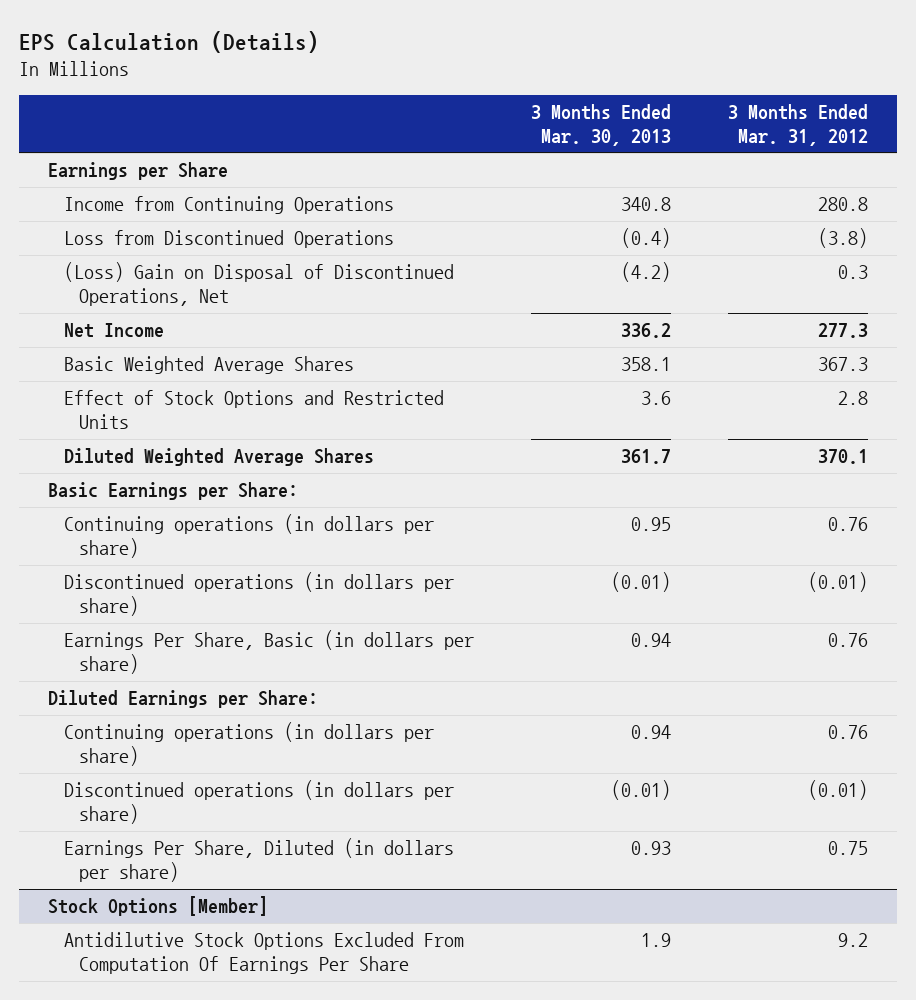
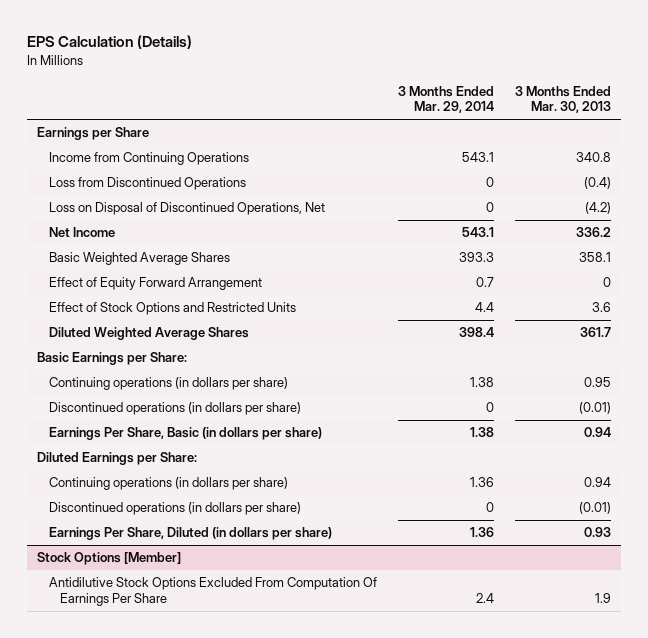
- | 3 Months Ended Mar. 30, 2013 | 3 Months Ended Mar. 31, 2012
+ | 3 Months Ended Mar. 29, 2014 | 3 Months Ended Mar. 30, 2013
- (Loss) Gain on Disposal of Discontinued Operations, Net | (4.2) | 0.3
+ Loss on Disposal of Discontinued Operations, Net | 0 | (4.2)
+ Effect of Equity Forward Arrangement | 0.7 | 0

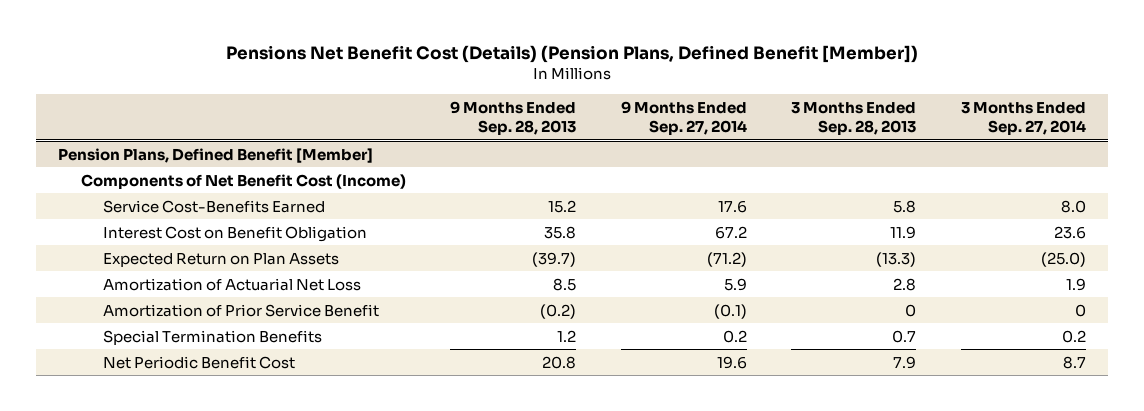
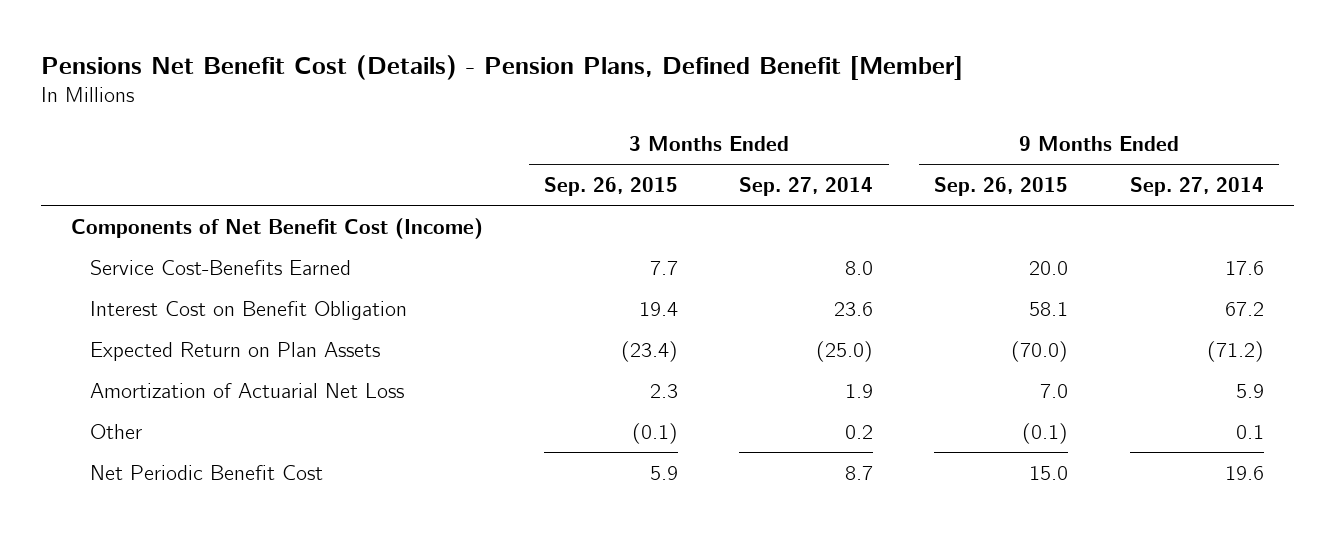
- Pensions Net Benefit Cost (Details) (Pension Plans, Defined Benefit [Member])
+ Pensions Net Benefit Cost (Details) - Pension Plans, Defined Benefit [Member]
- | 9 Months Ended Sep. 28, 2013 | 9 Months Ended Sep. 27, 2014 | 3 Months Ended Sep. 28, 2013 | 3 Months Ended Sep. 27, 2014
+ | 3 Months Ended Sep. 26, 2015 | 3 Months Ended Sep. 27, 2014 | 9 Months Ended Sep. 26, 2015 | 9 Months Ended Sep. 27, 2014
- Pension Plans, Defined Benefit [Member]
- Amortization of Prior Service Benefit | (0.2) | (0.1) | 0 | 0
- Special Termination Benefits | 1.2 | 0.2 | 0.7 | 0.2
+ Other | (0.1) | 0.2 | (0.1) | 0.1

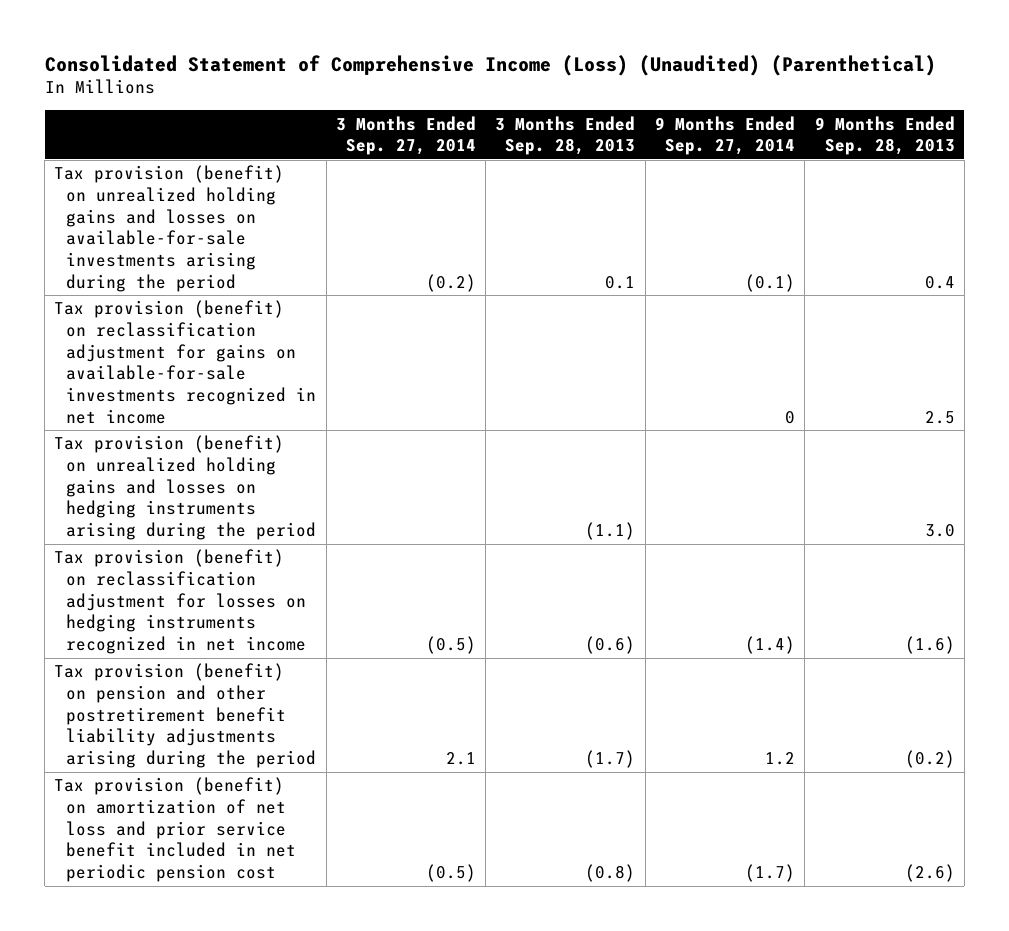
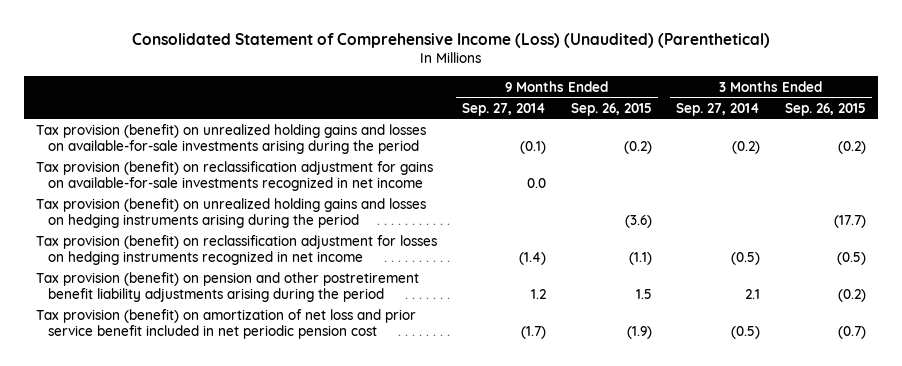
- | 3 Months Ended Sep. 27, 2014 | 3 Months Ended Sep. 28, 2013 | 9 Months Ended Sep. 27, 2014 | 9 Months Ended Sep. 28, 2013
+ | 9 Months Ended Sep. 27, 2014 | 9 Months Ended Sep. 26, 2015 | 3 Months Ended Sep. 27, 2014 | 3 Months Ended Sep. 26, 2015
- Tax provision (benefit) on reclassification adjustment for gains on available-for-sale investments recognized in net income | | | 0 | 2.5
+ Tax provision (benefit) on reclassification adjustment for gains on available-for-sale investments recognized in net income | 0.0 | | |

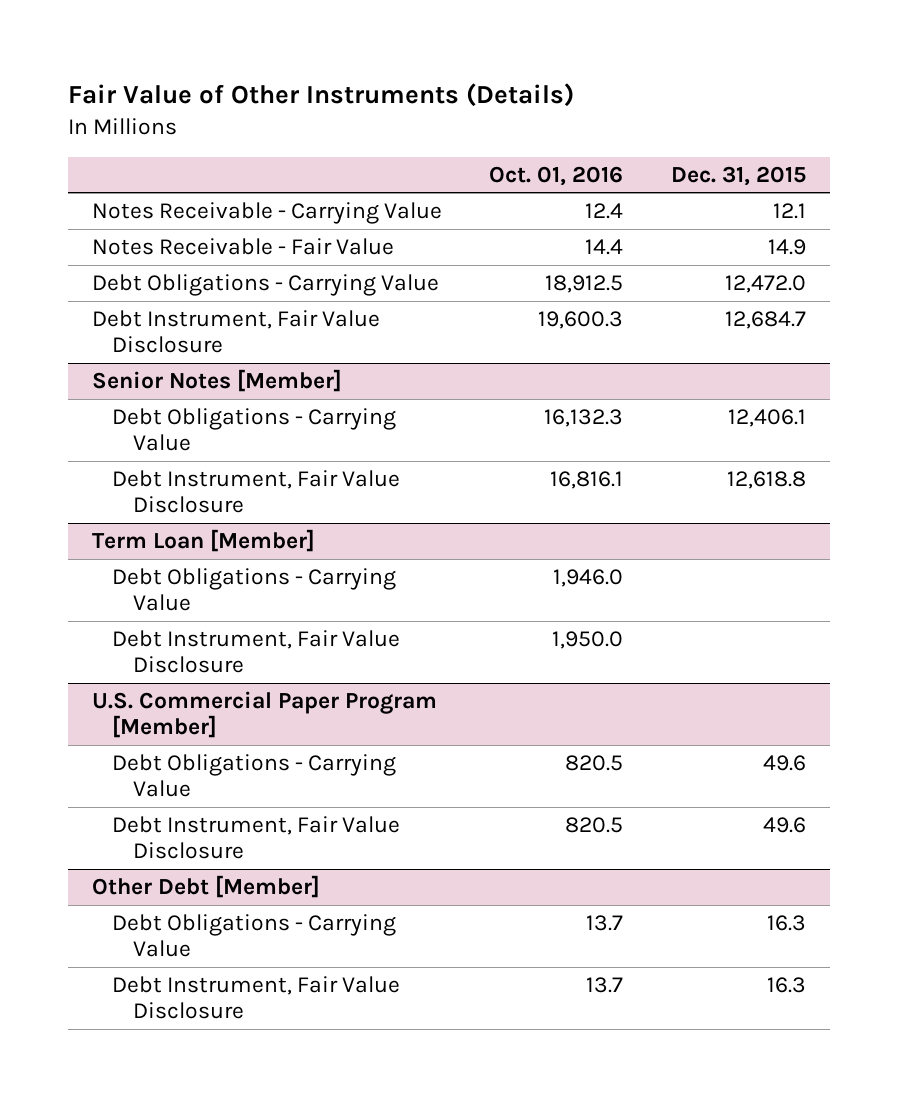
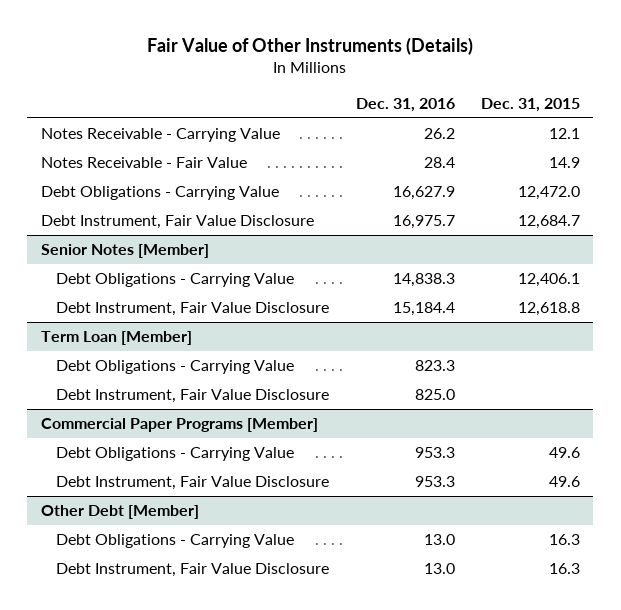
- | Oct. 01, 2016 | Dec. 31, 2015
+ | Dec. 31, 2016 | Dec. 31, 2015
- U.S. Commercial Paper Program [Member]
+ Commercial Paper Programs [Member]

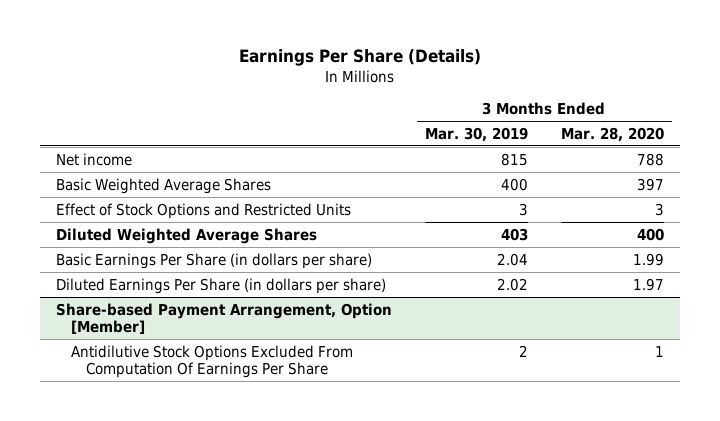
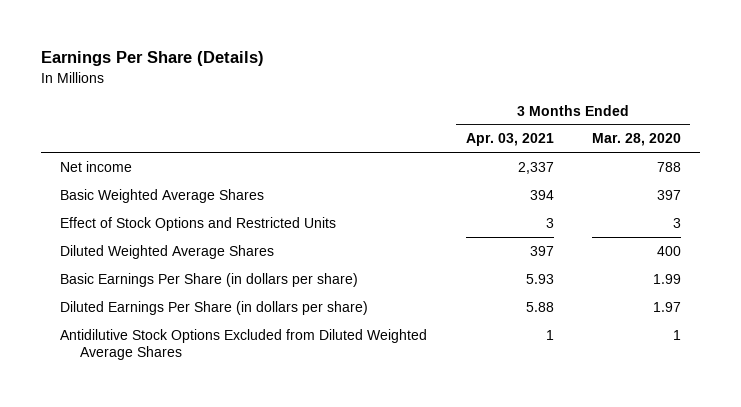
- | 3 Months Ended Mar. 30, 2019 | 3 Months Ended Mar. 28, 2020
+ | 3 Months Ended Apr. 03, 2021 | 3 Months Ended Mar. 28, 2020
- Share-based Payment Arrangement, Option [Member]
- Antidilutive Stock Options Excluded From Computation Of Earnings Per Share | 2 | 1
+ Antidilutive Stock Options Excluded from Diluted Weighted Average Shares | 1 | 1

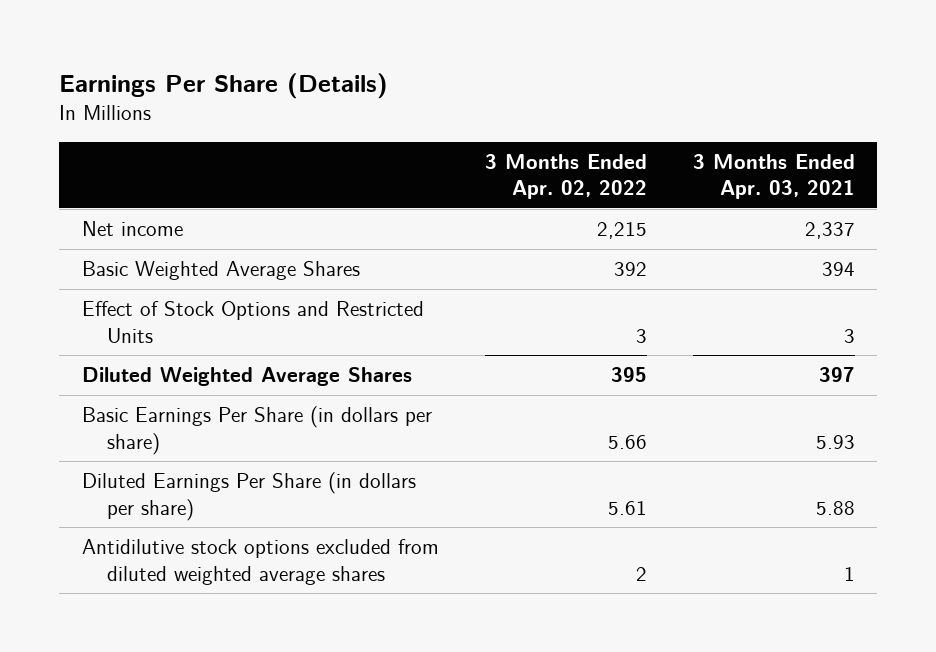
- | 3 Months Ended Apr. 03, 2021 | 3 Months Ended Mar. 28, 2020
+ | 3 Months Ended Apr. 02, 2022 | 3 Months Ended Apr. 03, 2021
- Antidilutive Stock Options Excluded from Diluted Weighted Average Shares | 1 | 1
+ Antidilutive stock options excluded from diluted weighted average shares | 2 | 1

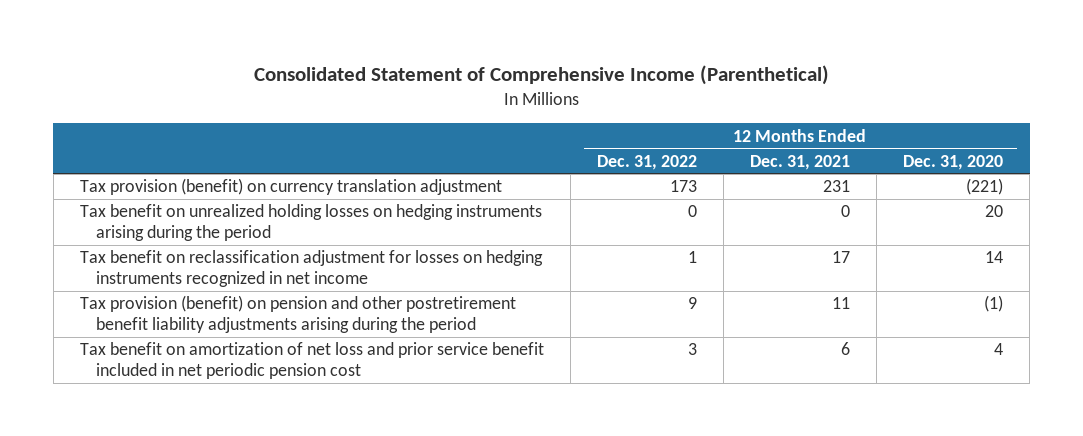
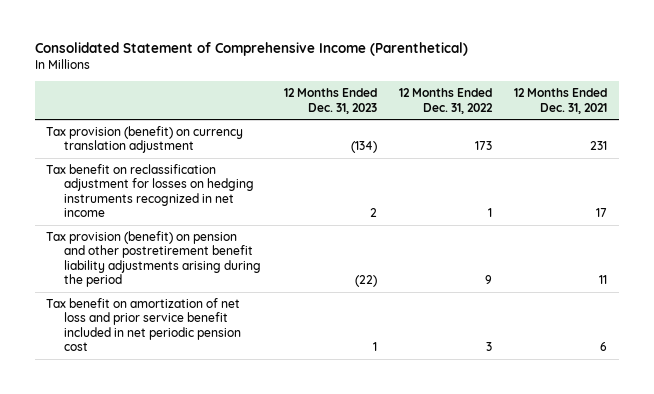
- | 12 Months Ended Dec. 31, 2022 | 12 Months Ended Dec. 31, 2021 | 12 Months Ended Dec. 31, 2020
+ | 12 Months Ended Dec. 31, 2023 | 12 Months Ended Dec. 31, 2022 | 12 Months Ended Dec. 31, 2021
- Tax benefit on unrealized holding losses on hedging instruments arising during the period | 0 | 0 | 20

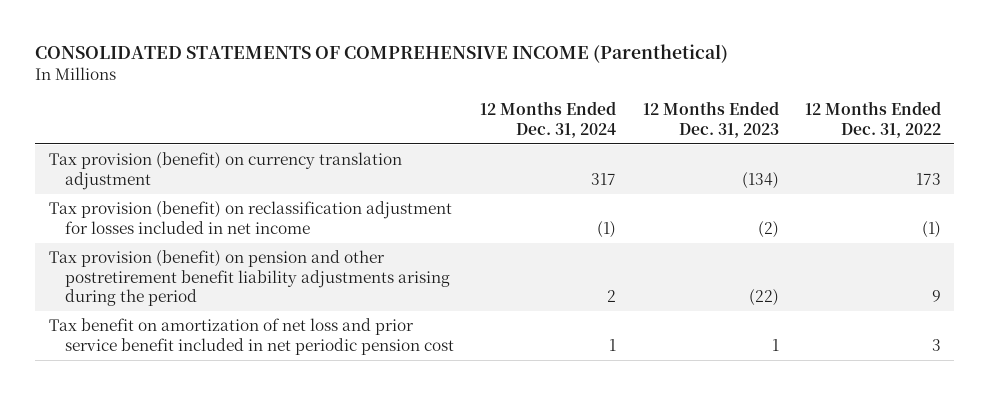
- Consolidated Statement of Comprehensive Income (Parenthetical)
+ CONSOLIDATED STATEMENTS OF COMPREHENSIVE INCOME (Parenthetical)
- | 12 Months Ended Dec. 31, 2023 | 12 Months Ended Dec. 31, 2022 | 12 Months Ended Dec. 31, 2021
+ | 12 Months Ended Dec. 31, 2024 | 12 Months Ended Dec. 31, 2023 | 12 Months Ended Dec. 31, 2022
- Tax benefit on reclassification adjustment for losses on hedging instruments recognized in net income | 2 | 1 | 17
+ Tax provision (benefit) on reclassification adjustment for losses included in net income | (1) | (2) | (1)

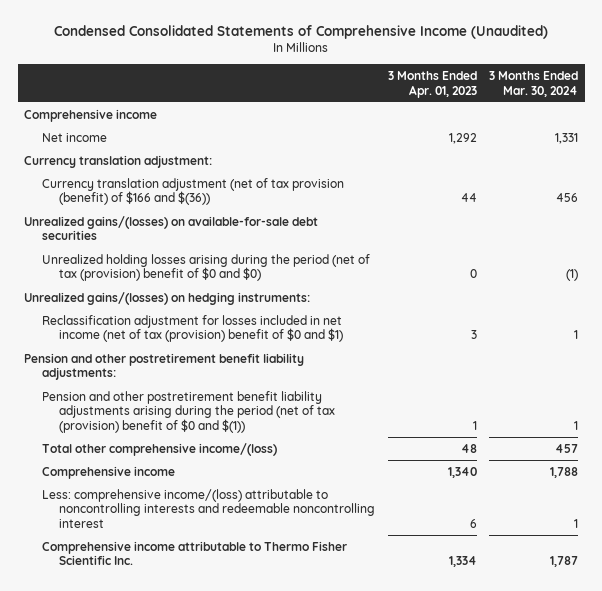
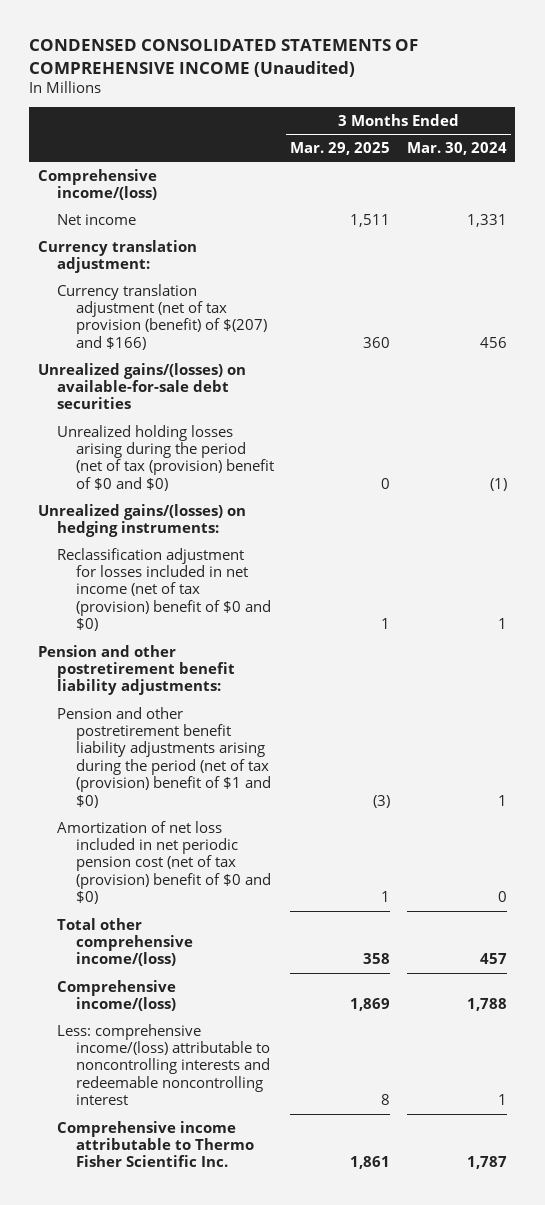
- Condensed Consolidated Statements of Comprehensive Income (Unaudited)
+ CONDENSED CONSOLIDATED STATEMENTS OF COMPREHENSIVE INCOME (Unaudited)
- | 3 Months Ended Apr. 01, 2023 | 3 Months Ended Mar. 30, 2024
+ | 3 Months Ended Mar. 29, 2025 | 3 Months Ended Mar. 30, 2024
- Comprehensive income
+ Comprehensive income/(loss)
- Currency translation adjustment (net of tax provision (benefit) of $166 and $(36)) | 44 | 456
+ Currency translation adjustment (net of tax provision (benefit) of $(207) and $166) | 360 | 456
- Reclassification adjustment for losses included in net income (net of tax (provision) benefit of $0 and $1) | 3 | 1
+ Reclassification adjustment for losses included in net income (net of tax (provision) benefit of $0 and $0) | 1 | 1
- Pension and other postretirement benefit liability adjustments arising during the period (net of tax (provision) benefit of $0 and $(1)) | 1 | 1
+ Pension and other postretirement benefit liability adjustments arising during the period (net of tax (provision) benefit of $1 and $0) | (3) | 1
+ Amortization of net loss included in net periodic pension cost (net of tax (provision) benefit of $0 and $0) | 1 | 0
- Comprehensive income | 1,340 | 1,788
+ Comprehensive income/(loss) | 1,869 | 1,788

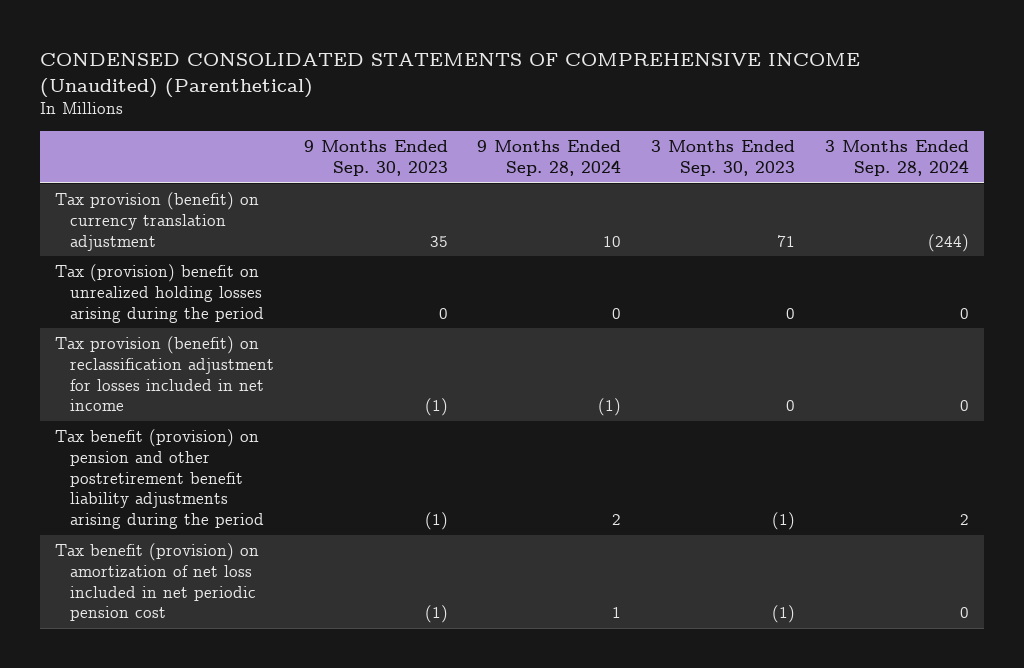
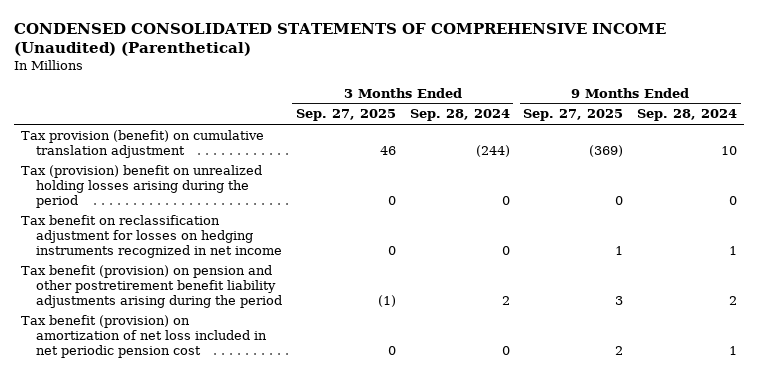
- | 9 Months Ended Sep. 30, 2023 | 9 Months Ended Sep. 28, 2024 | 3 Months Ended Sep. 30, 2023 | 3 Months Ended Sep. 28, 2024
+ | 3 Months Ended Sep. 27, 2025 | 3 Months Ended Sep. 28, 2024 | 9 Months Ended Sep. 27, 2025 | 9 Months Ended Sep. 28, 2024
- Tax provision (benefit) on currency translation adjustment | 35 | 10 | 71 | (244)
+ Tax provision (benefit) on cumulative translation adjustment | 46 | (244) | (369) | 10
- Tax provision (benefit) on reclassification adjustment for losses included in net income | (1) | (1) | 0 | 0
+ Tax benefit on reclassification adjustment for losses on hedging instruments recognized in net income | 0 | 0 | 1 | 1

